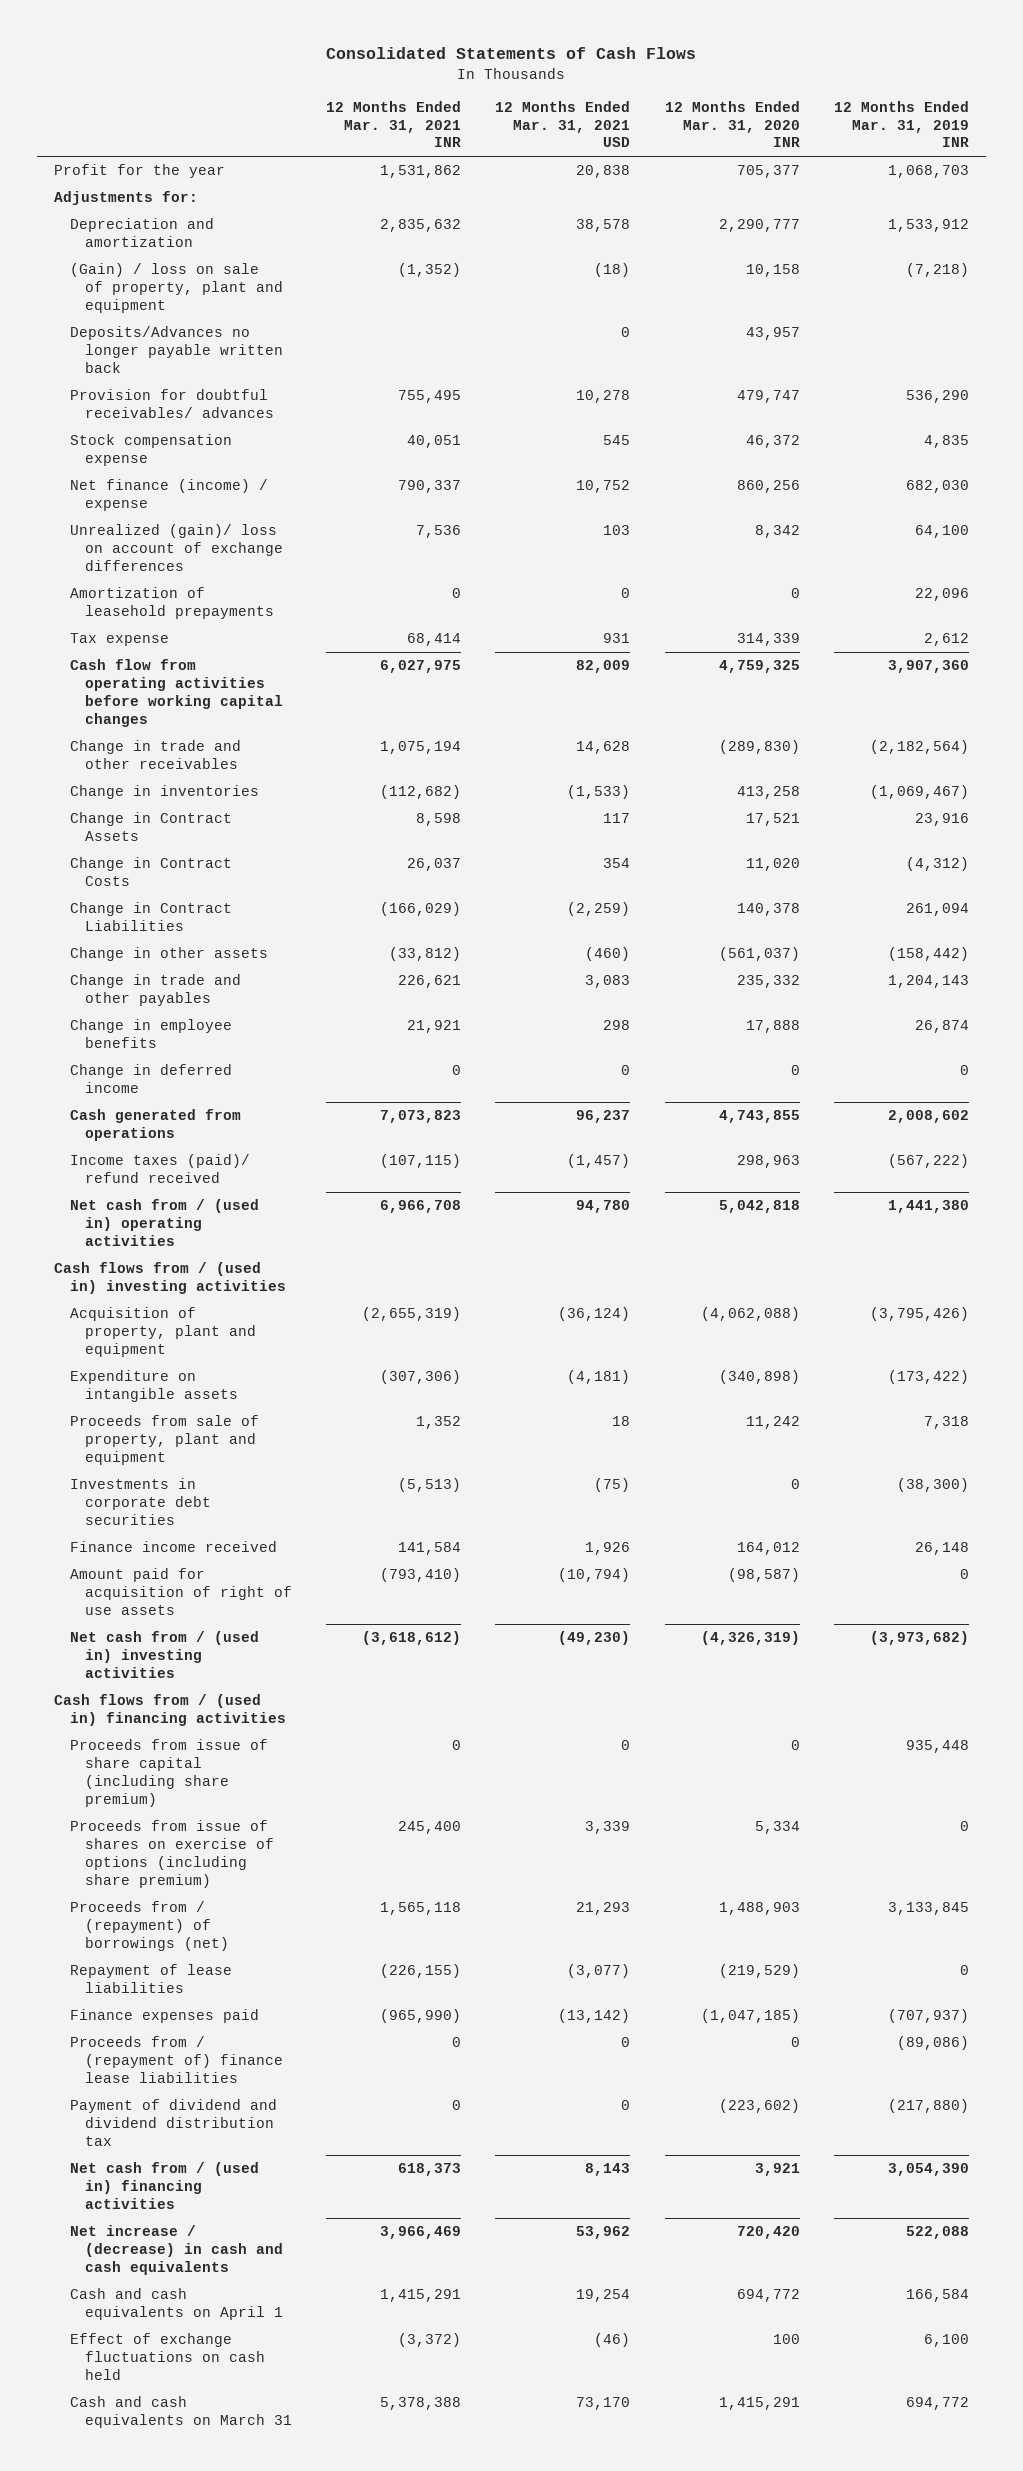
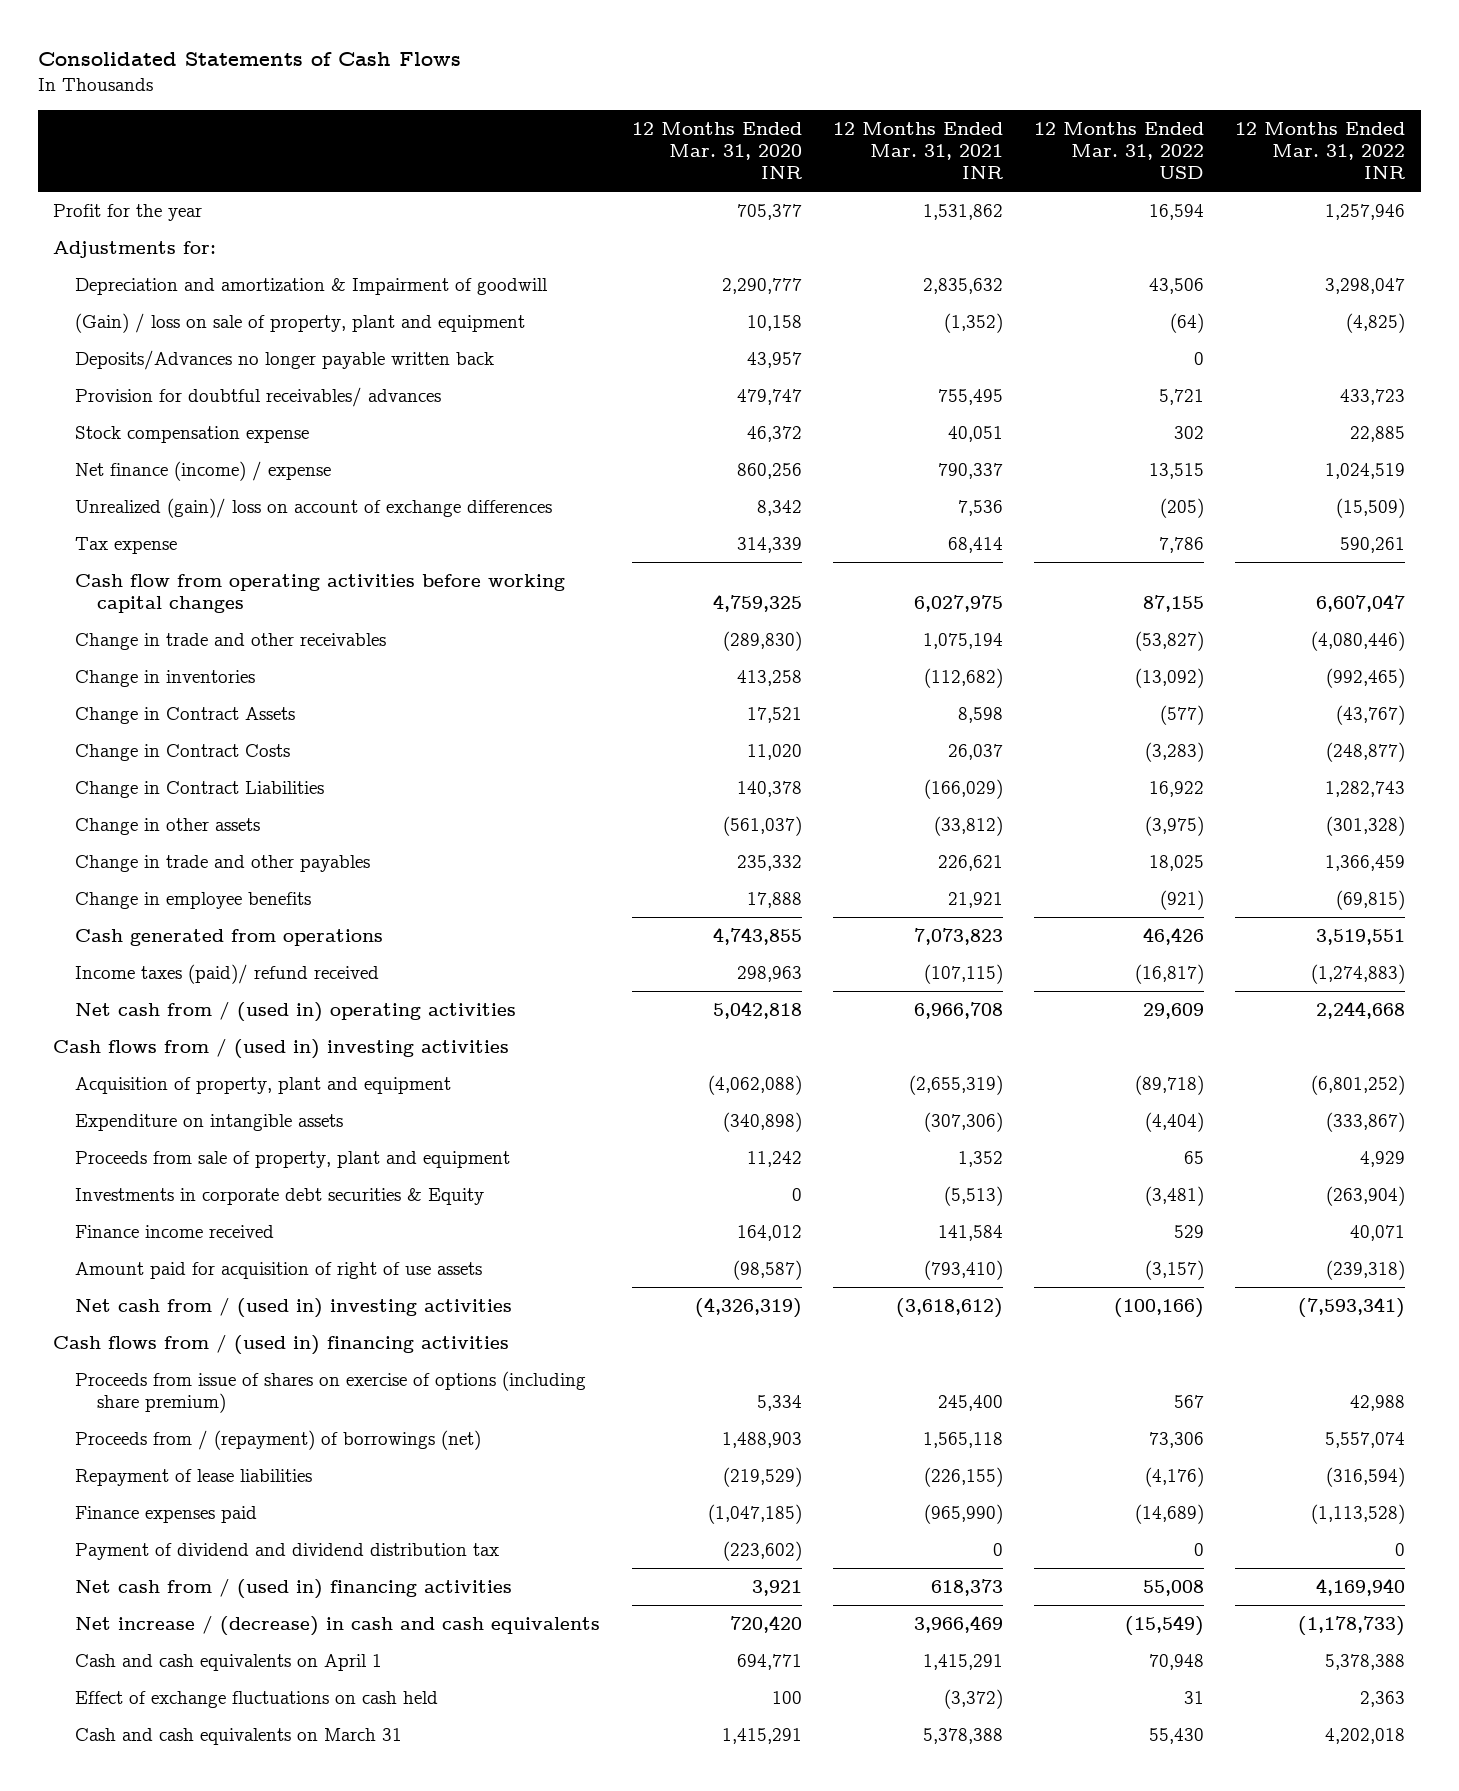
- | 12 Months Ended Mar. 31, 2021 INR | 12 Months Ended Mar. 31, 2021 USD | 12 Months Ended Mar. 31, 2020 INR | 12 Months Ended Mar. 31, 2019 INR
+ | 12 Months Ended Mar. 31, 2020 INR | 12 Months Ended Mar. 31, 2021 INR | 12 Months Ended Mar. 31, 2022 USD | 12 Months Ended Mar. 31, 2022 INR
- Depreciation and amortization | 2,835,632 | 38,578 | 2,290,777 | 1,533,912
+ Depreciation and amortization & Impairment of goodwill | 2,290,777 | 2,835,632 | 43,506 | 3,298,047
- Amortization of leasehold prepayments | 0 | 0 | 0 | 22,096
- Change in deferred income | 0 | 0 | 0 | 0
- Investments in corporate debt securities | (5,513) | (75) | 0 | (38,300)
+ Investments in corporate debt securities & Equity | 0 | (5,513) | (3,481) | (263,904)
- Proceeds from issue of share capital (including share premium) | 0 | 0 | 0 | 935,448
- Proceeds from / (repayment of) finance lease liabilities | 0 | 0 | 0 | (89,086)
- Cash and cash equivalents on April 1 | 1,415,291 | 19,254 | 694,772 | 166,584
+ Cash and cash equivalents on April 1 | 694,771 | 1,415,291 | 70,948 | 5,378,388

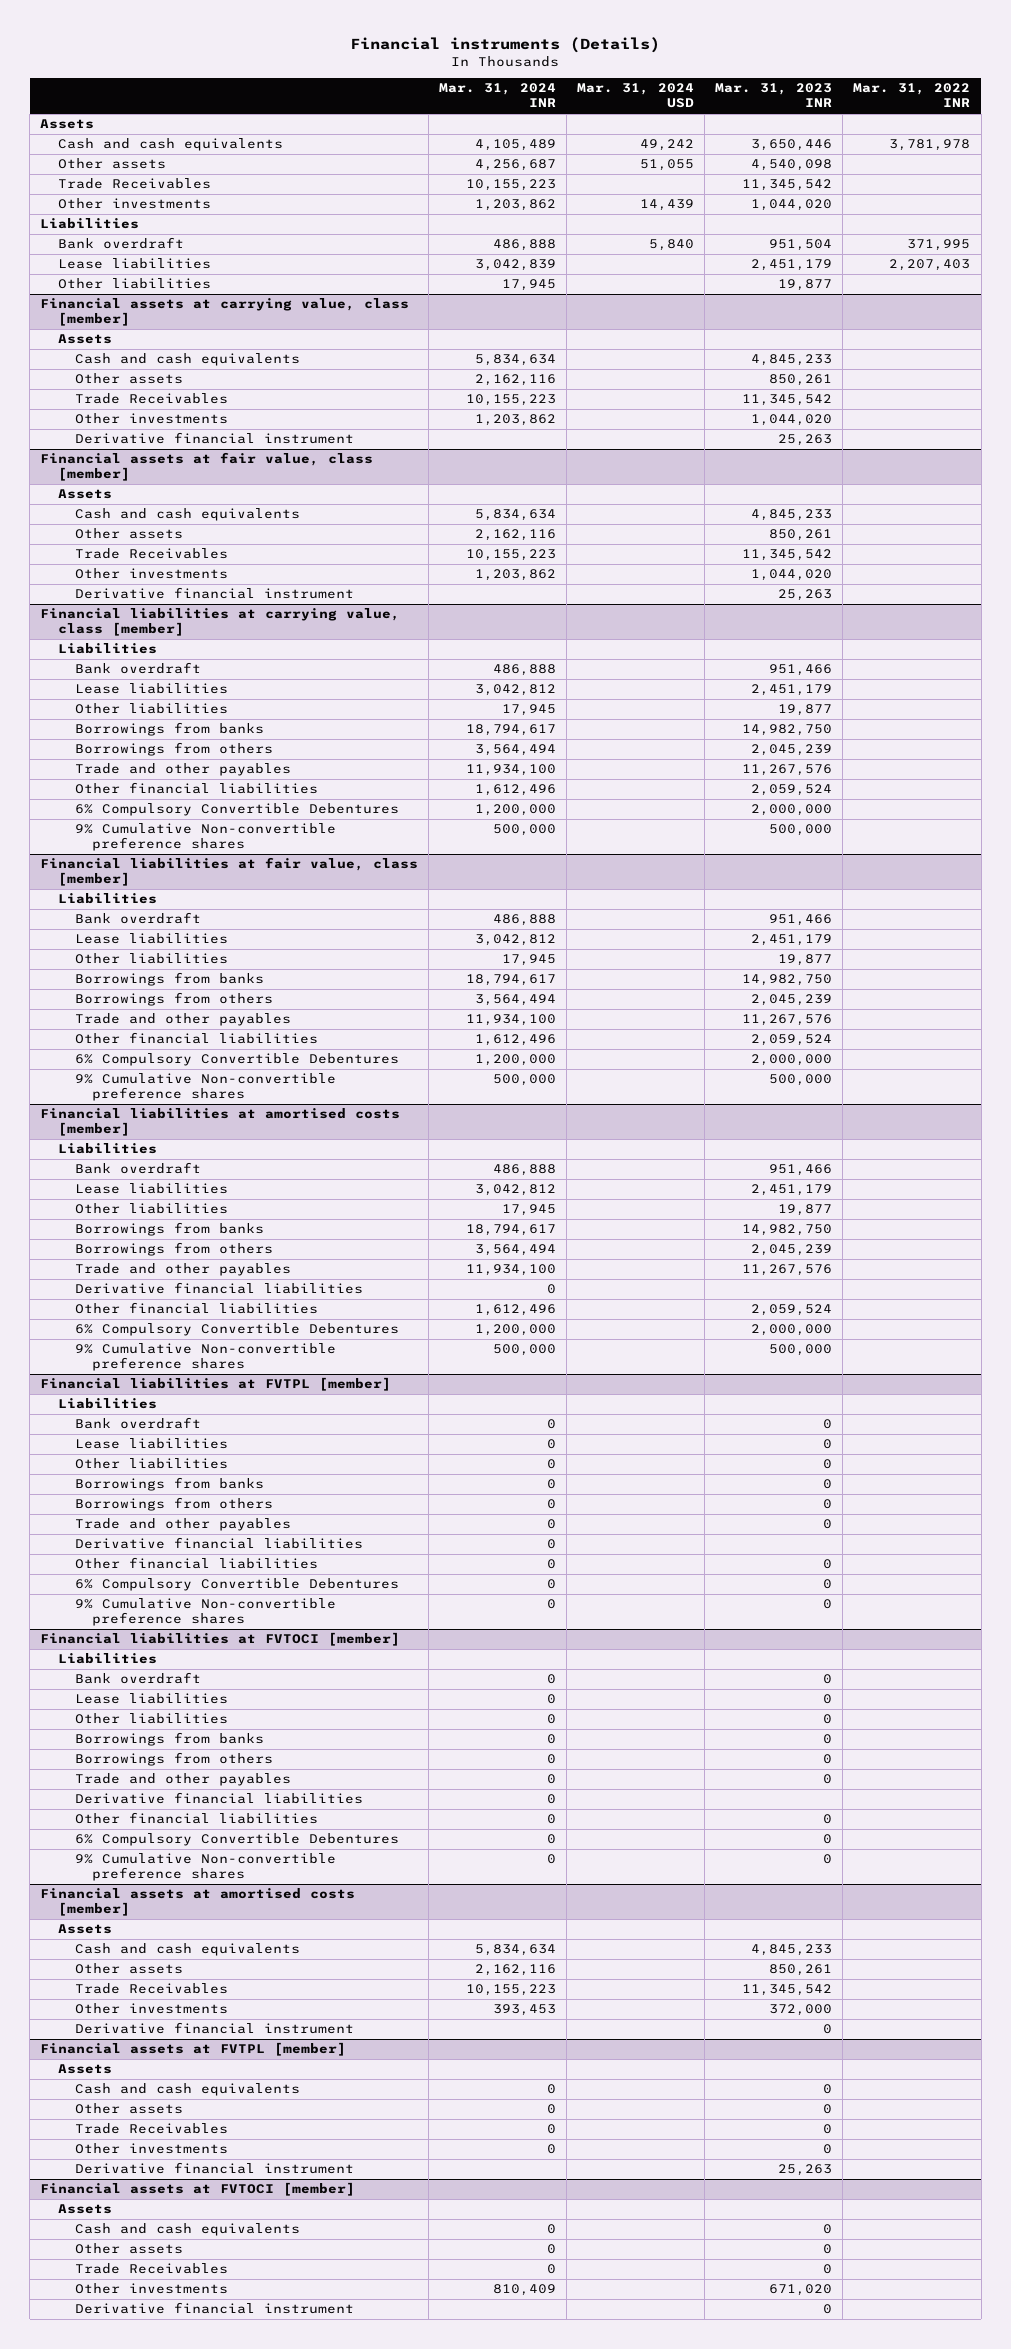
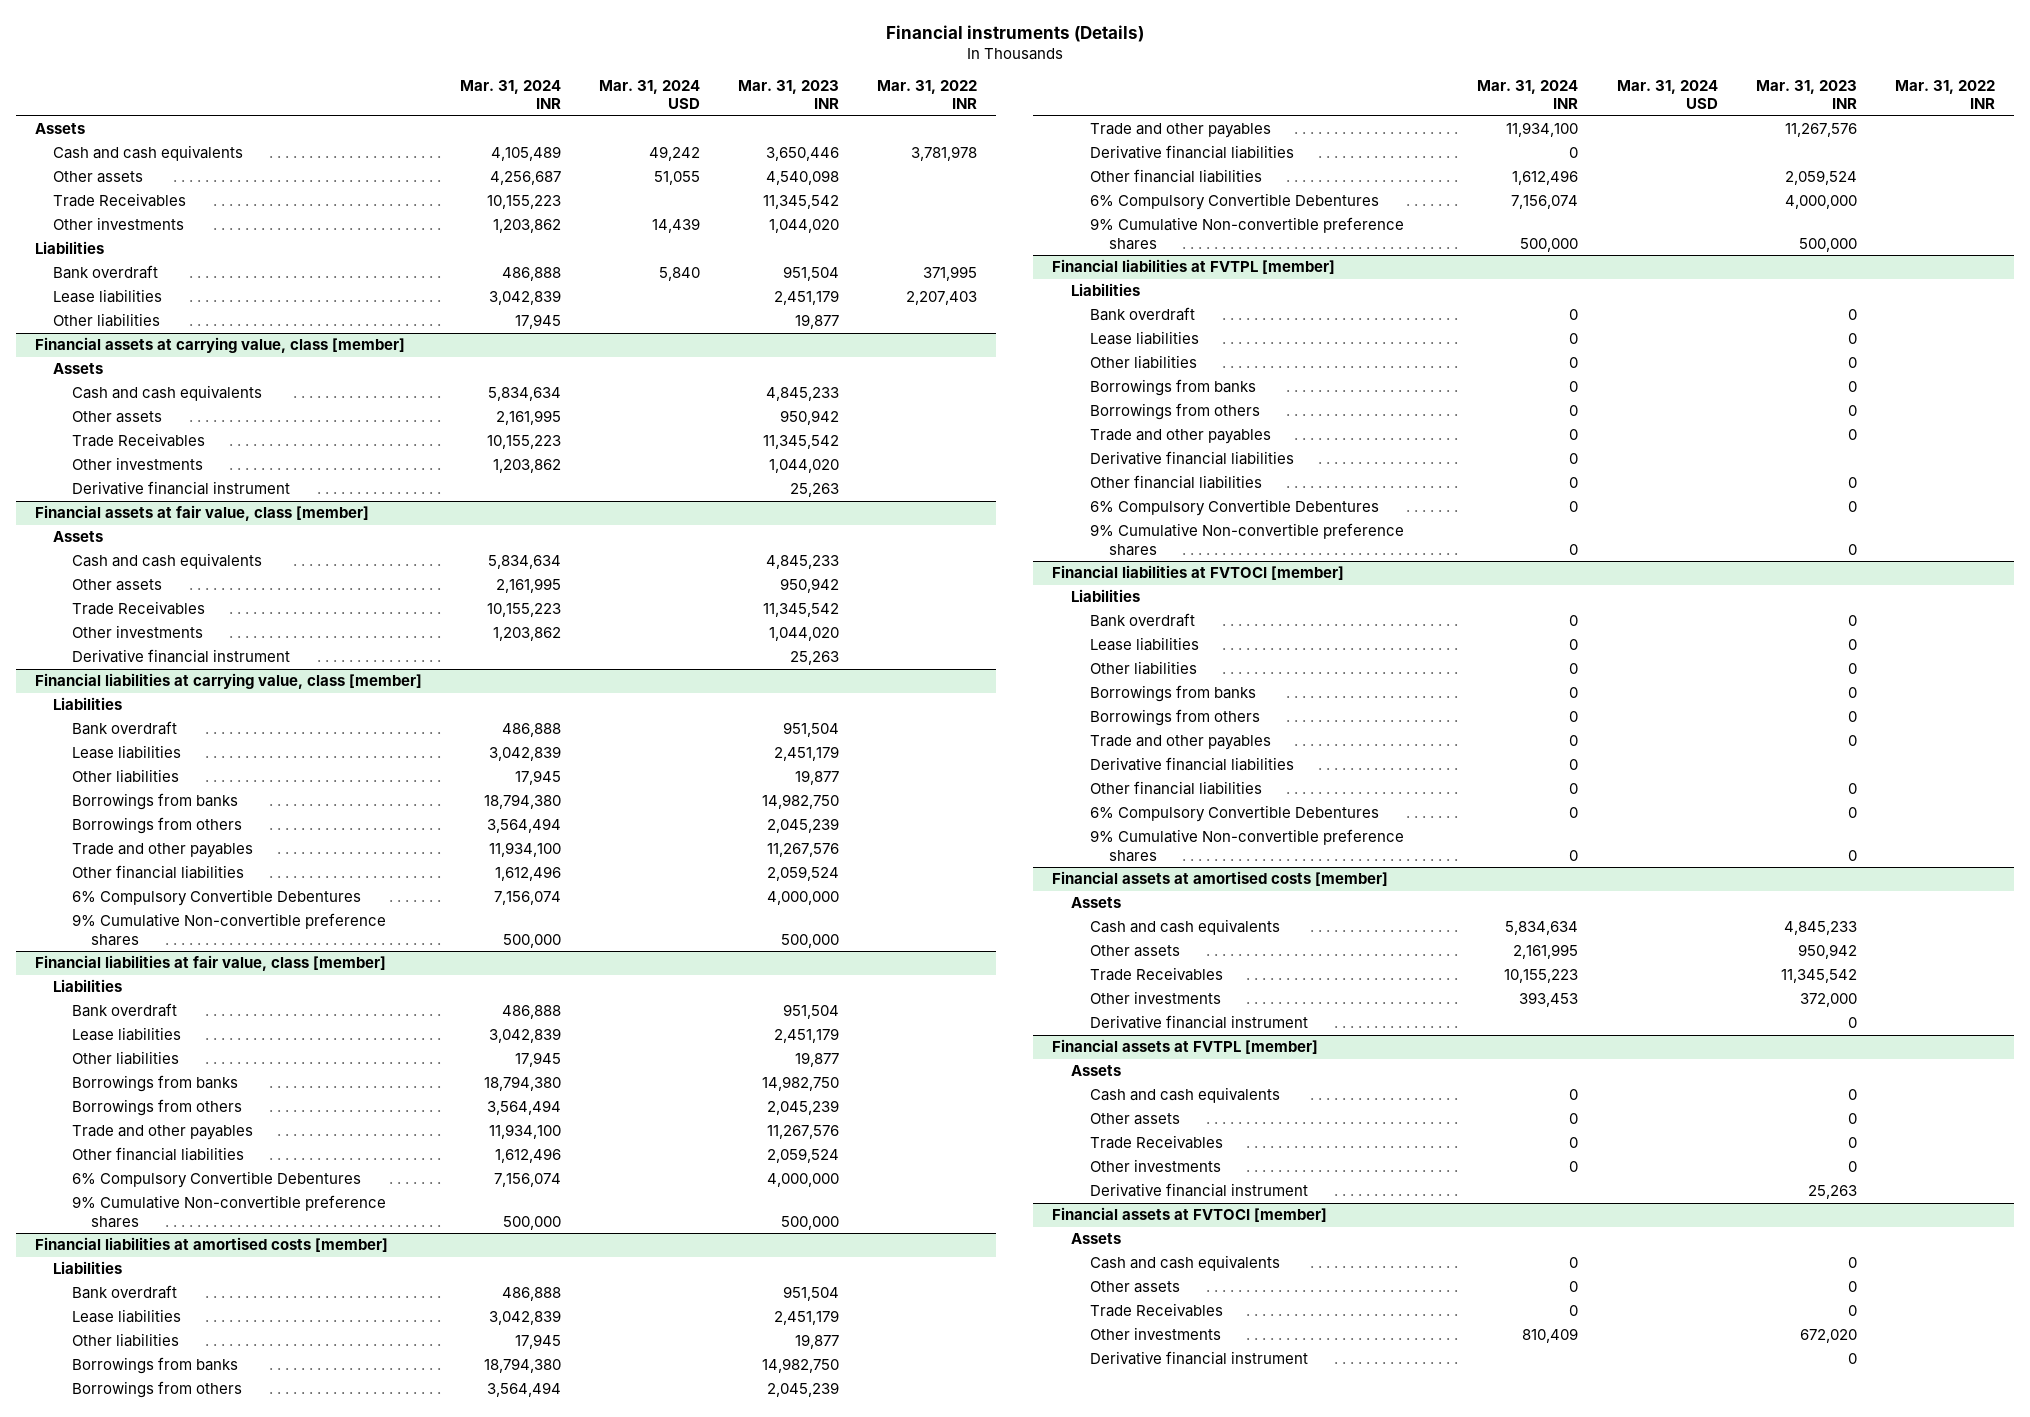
@ Financial assets at carrying value, class [member]
- Other assets | 2,162,116 | | 850,261 |
+ Other assets | 2,161,995 | | 950,942 |
@ Financial assets at fair value, class [member]
- Other assets | 2,162,116 | | 850,261 |
+ Other assets | 2,161,995 | | 950,942 |
@ Financial liabilities at carrying value, class [member]
- Bank overdraft | 486,888 | | 951,466 |
- Lease liabilities | 3,042,812 | | 2,451,179 |
+ Bank overdraft | 486,888 | | 951,504 |
+ Lease liabilities | 3,042,839 | | 2,451,179 |
- Borrowings from banks | 18,794,617 | | 14,982,750 |
+ Borrowings from banks | 18,794,380 | | 14,982,750 |
- 6% Compulsory Convertible Debentures | 1,200,000 | | 2,000,000 |
+ 6% Compulsory Convertible Debentures | 7,156,074 | | 4,000,000 |
@ Financial liabilities at fair value, class [member]
- Bank overdraft | 486,888 | | 951,466 |
- Lease liabilities | 3,042,812 | | 2,451,179 |
+ Bank overdraft | 486,888 | | 951,504 |
+ Lease liabilities | 3,042,839 | | 2,451,179 |
- Borrowings from banks | 18,794,617 | | 14,982,750 |
+ Borrowings from banks | 18,794,380 | | 14,982,750 |
- 6% Compulsory Convertible Debentures | 1,200,000 | | 2,000,000 |
+ 6% Compulsory Convertible Debentures | 7,156,074 | | 4,000,000 |
@ Financial liabilities at amortised costs [member]
- Bank overdraft | 486,888 | | 951,466 |
- Lease liabilities | 3,042,812 | | 2,451,179 |
+ Bank overdraft | 486,888 | | 951,504 |
+ Lease liabilities | 3,042,839 | | 2,451,179 |
- Borrowings from banks | 18,794,617 | | 14,982,750 |
+ Borrowings from banks | 18,794,380 | | 14,982,750 |
- 6% Compulsory Convertible Debentures | 1,200,000 | | 2,000,000 |
+ 6% Compulsory Convertible Debentures | 7,156,074 | | 4,000,000 |
@ Financial assets at amortised costs [member]
- Other assets | 2,162,116 | | 850,261 |
+ Other assets | 2,161,995 | | 950,942 |
@ Financial assets at FVTOCI [member]
- Other investments | 810,409 | | 671,020 |
+ Other investments | 810,409 | | 672,020 |

